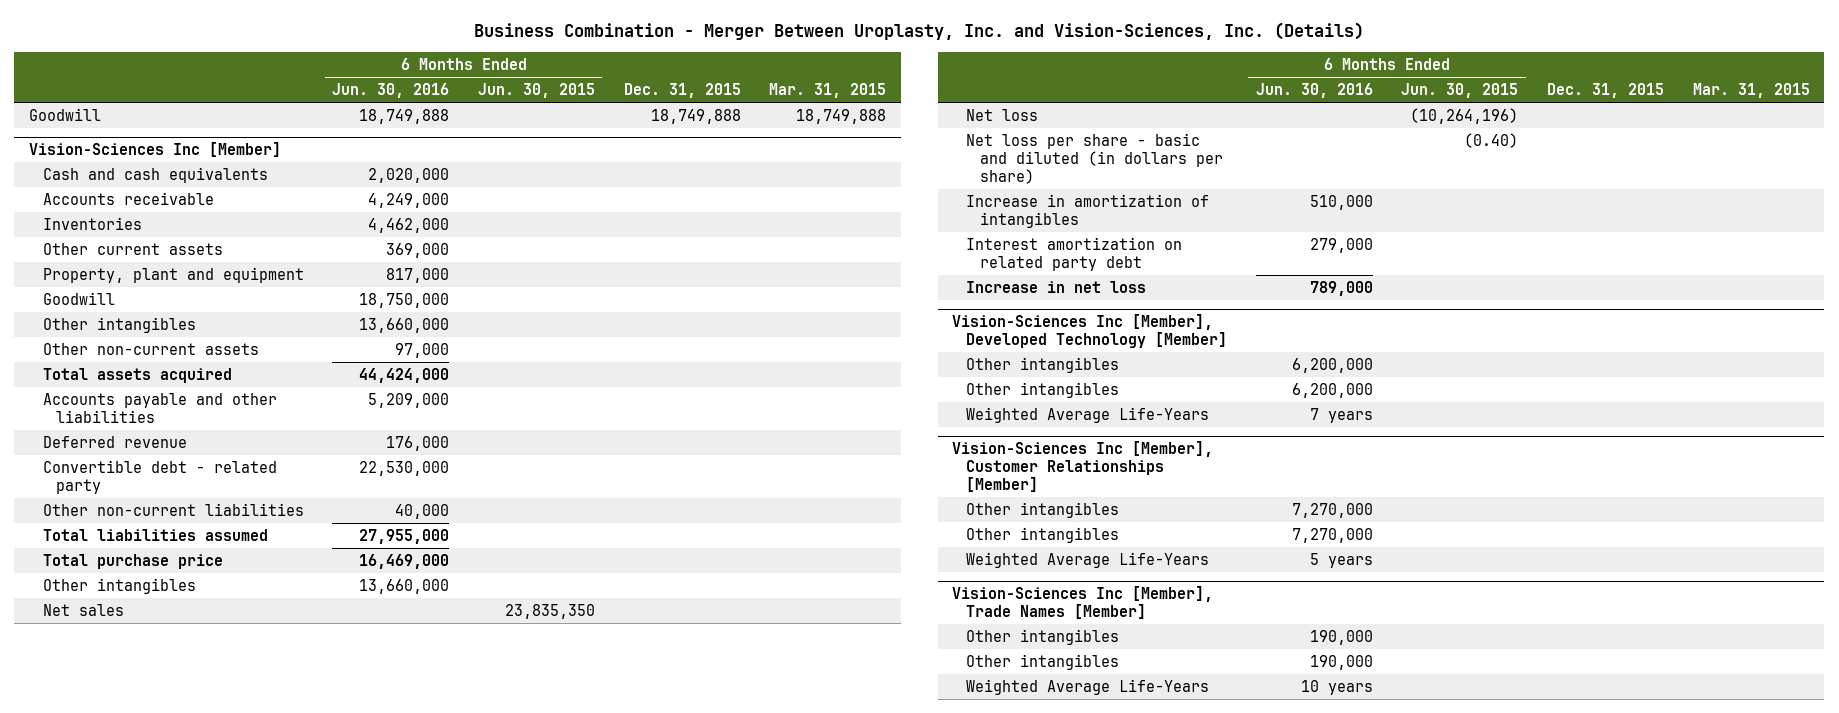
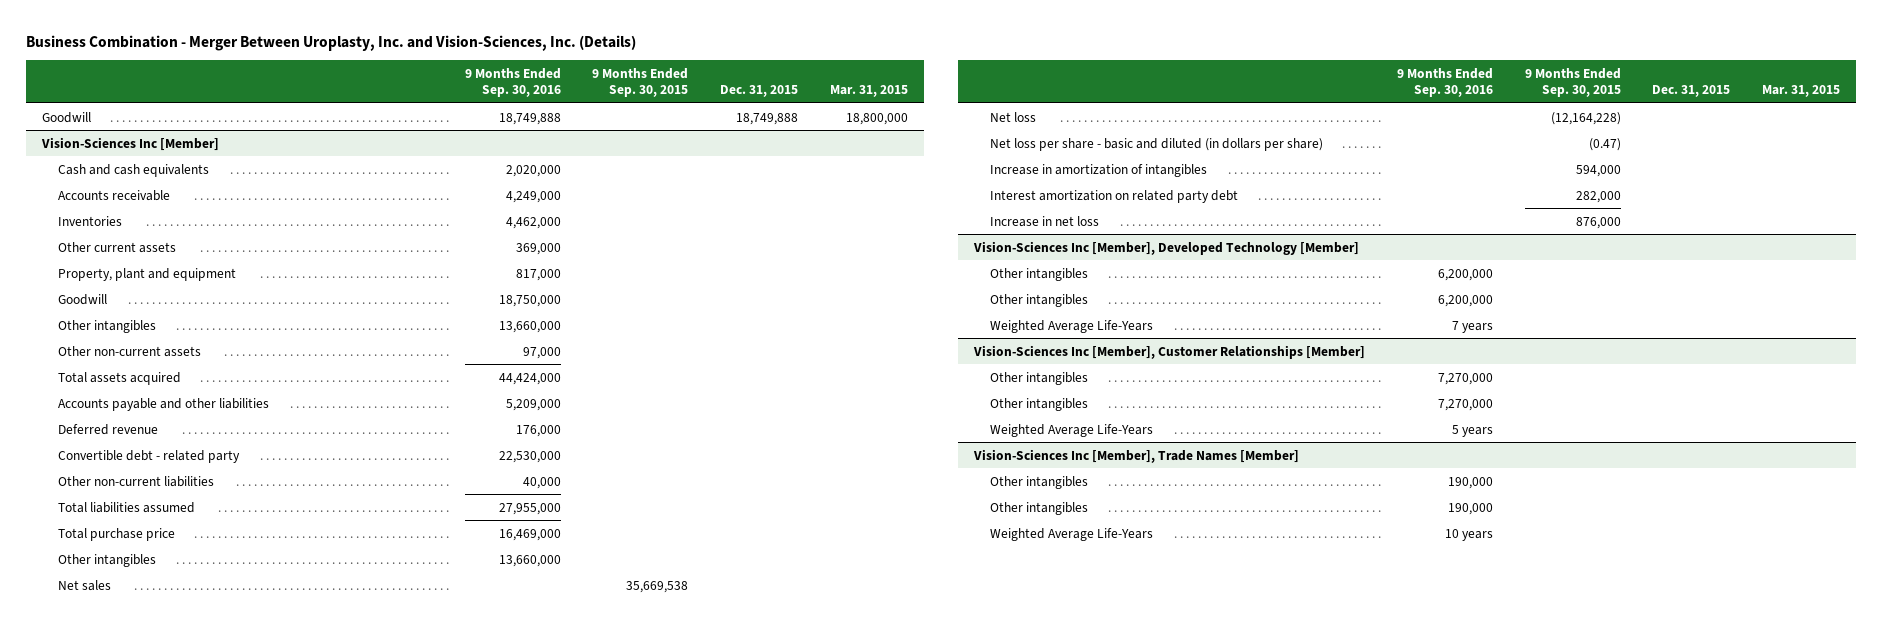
- | 6 Months Ended Jun. 30, 2016 | 6 Months Ended Jun. 30, 2015 | Dec. 31, 2015 | Mar. 31, 2015
+ | 9 Months Ended Sep. 30, 2016 | 9 Months Ended Sep. 30, 2015 | Dec. 31, 2015 | Mar. 31, 2015
- Goodwill | 18,749,888 | | 18,749,888 | 18,749,888
+ Goodwill | 18,749,888 | | 18,749,888 | 18,800,000

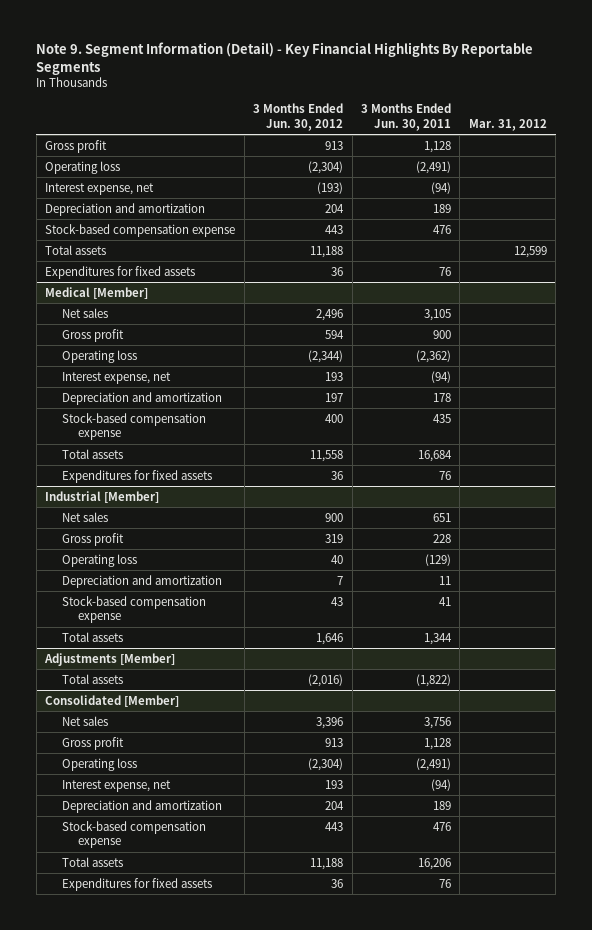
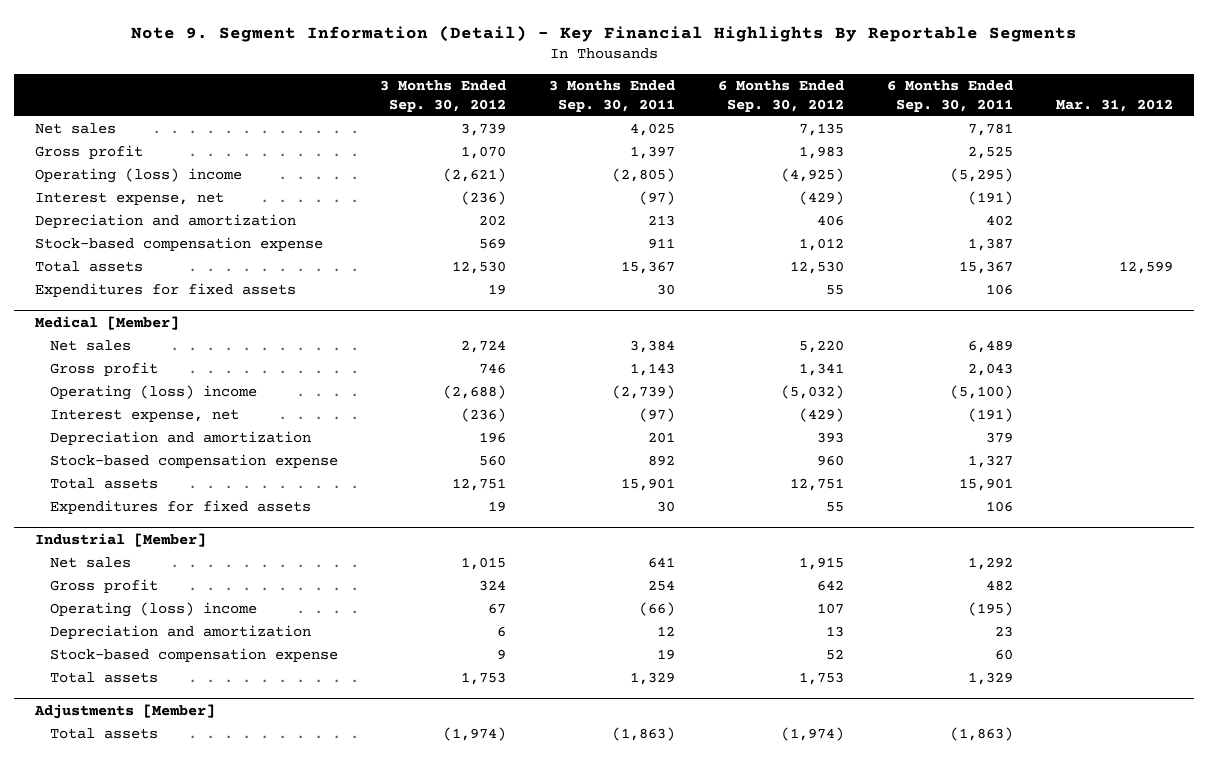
- | 3 Months Ended Jun. 30, 2012 | 3 Months Ended Jun. 30, 2011 | Mar. 31, 2012
+ | 3 Months Ended Sep. 30, 2012 | 3 Months Ended Sep. 30, 2011 | 6 Months Ended Sep. 30, 2012 | 6 Months Ended Sep. 30, 2011 | Mar. 31, 2012
+ Net sales | 3,739 | 4,025 | 7,135 | 7,781 |
- Operating loss | (2,304) | (2,491) |
+ Operating (loss) income | (2,621) | (2,805) | (4,925) | (5,295) |
@ Medical [Member]
- Operating loss | (2,344) | (2,362) |
+ Operating (loss) income | (2,688) | (2,739) | (5,032) | (5,100) |
@ Industrial [Member]
- Operating loss | 40 | (129) |
+ Operating (loss) income | 67 | (66) | 107 | (195) |
- Consolidated [Member]
- Net sales | 3,396 | 3,756 |
- Gross profit | 913 | 1,128 |
- Operating loss | (2,304) | (2,491) |
- Interest expense, net | 193 | (94) |
- Depreciation and amortization | 204 | 189 |
- Stock-based compensation expense | 443 | 476 |
- Total assets | 11,188 | 16,206 |
- Expenditures for fixed assets | 36 | 76 |

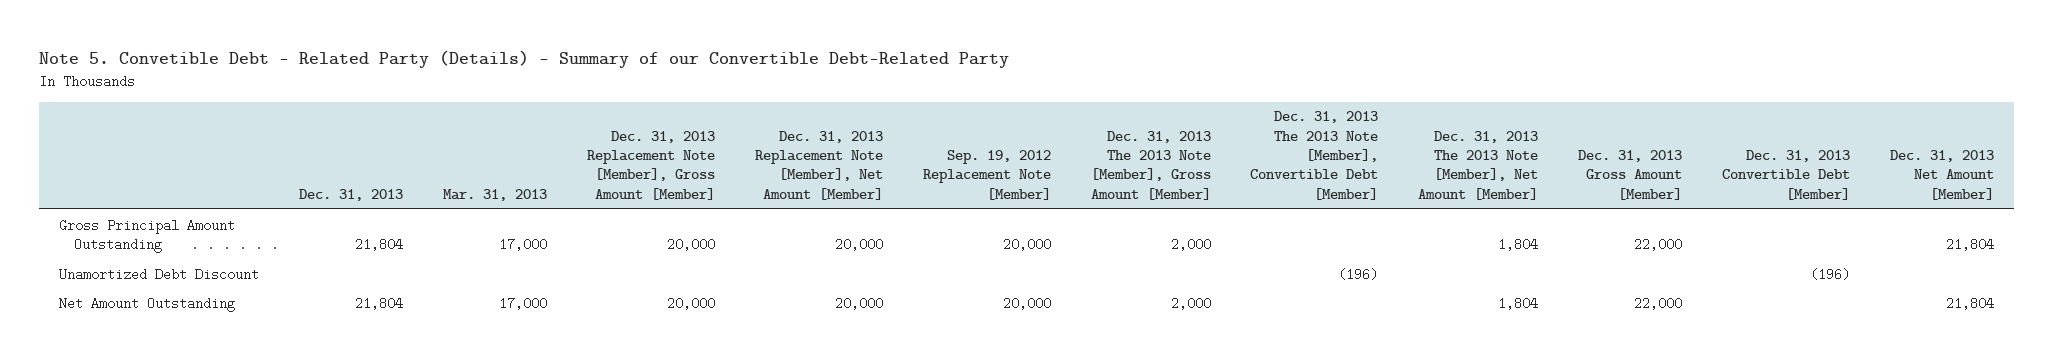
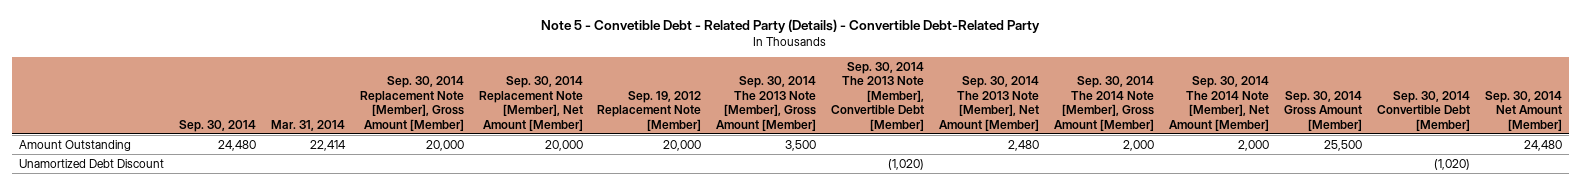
- Note 5. Convetible Debt - Related Party (Details) - Summary of our Convertible Debt-Related Party
+ Note 5 - Convetible Debt - Related Party (Details) - Convertible Debt-Related Party
- | Dec. 31, 2013 | Mar. 31, 2013 | Dec. 31, 2013 Replacement Note [Member], Gross Amount [Member] | Dec. 31, 2013 Replacement Note [Member], Net Amount [Member] | Sep. 19, 2012 Replacement Note [Member] | Dec. 31, 2013 The 2013 Note [Member], Gross Amount [Member] | Dec. 31, 2013 The 2013 Note [Member], Convertible Debt [Member] | Dec. 31, 2013 The 2013 Note [Member], Net Amount [Member] | Dec. 31, 2013 Gross Amount [Member] | Dec. 31, 2013 Convertible Debt [Member] | Dec. 31, 2013 Net Amount [Member]
+ | Sep. 30, 2014 | Mar. 31, 2014 | Sep. 30, 2014 Replacement Note [Member], Gross Amount [Member] | Sep. 30, 2014 Replacement Note [Member], Net Amount [Member] | Sep. 19, 2012 Replacement Note [Member] | Sep. 30, 2014 The 2013 Note [Member], Gross Amount [Member] | Sep. 30, 2014 The 2013 Note [Member], Convertible Debt [Member] | Sep. 30, 2014 The 2013 Note [Member], Net Amount [Member] | Sep. 30, 2014 The 2014 Note [Member], Gross Amount [Member] | Sep. 30, 2014 The 2014 Note [Member], Net Amount [Member] | Sep. 30, 2014 Gross Amount [Member] | Sep. 30, 2014 Convertible Debt [Member] | Sep. 30, 2014 Net Amount [Member]
- Gross Principal Amount Outstanding | 21,804 | 17,000 | 20,000 | 20,000 | 20,000 | 2,000 | | 1,804 | 22,000 | | 21,804
+ Amount Outstanding | 24,480 | 22,414 | 20,000 | 20,000 | 20,000 | 3,500 | | 2,480 | 2,000 | 2,000 | 25,500 | | 24,480
- Net Amount Outstanding | 21,804 | 17,000 | 20,000 | 20,000 | 20,000 | 2,000 | | 1,804 | 22,000 | | 21,804

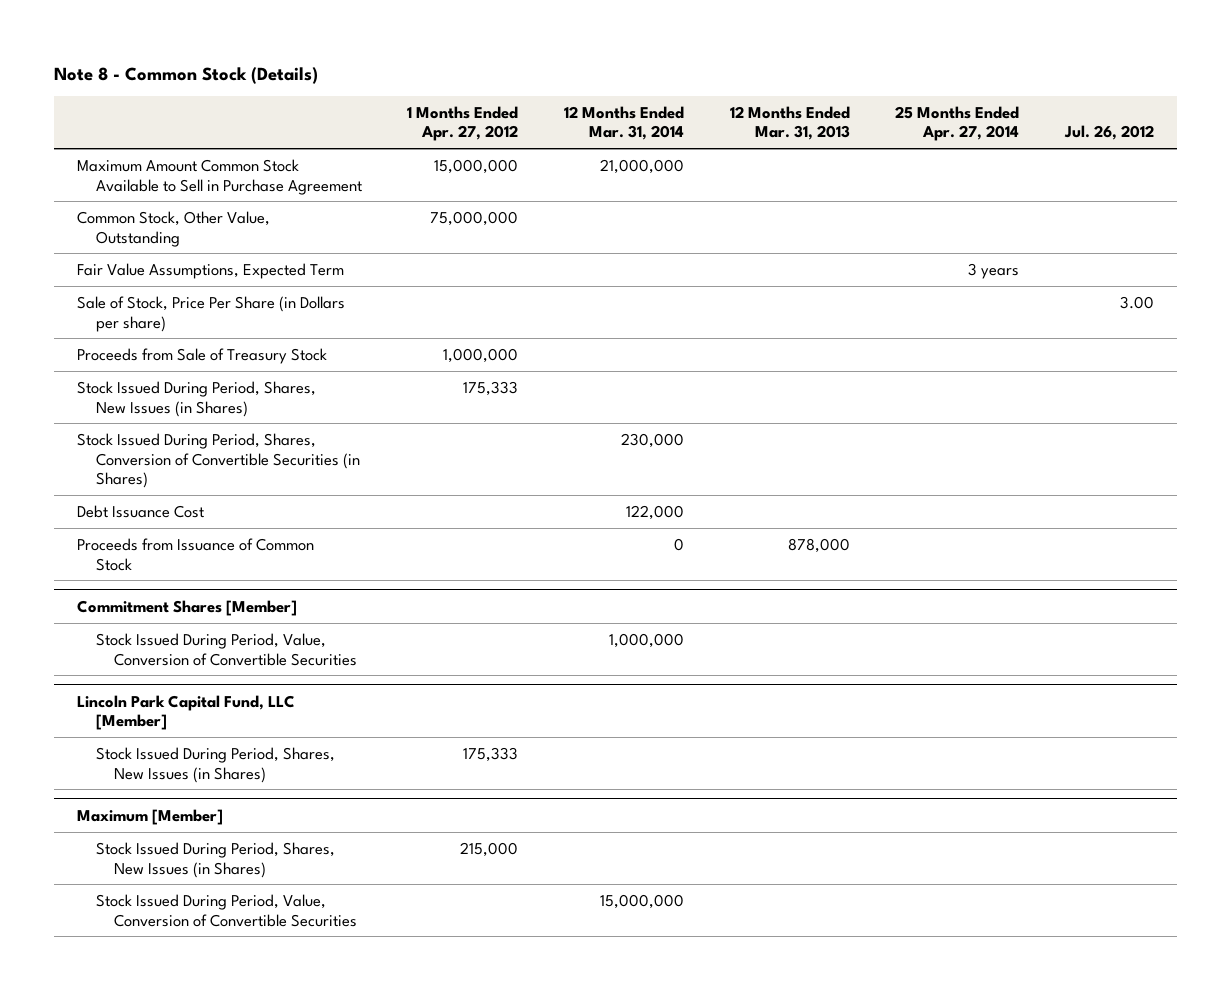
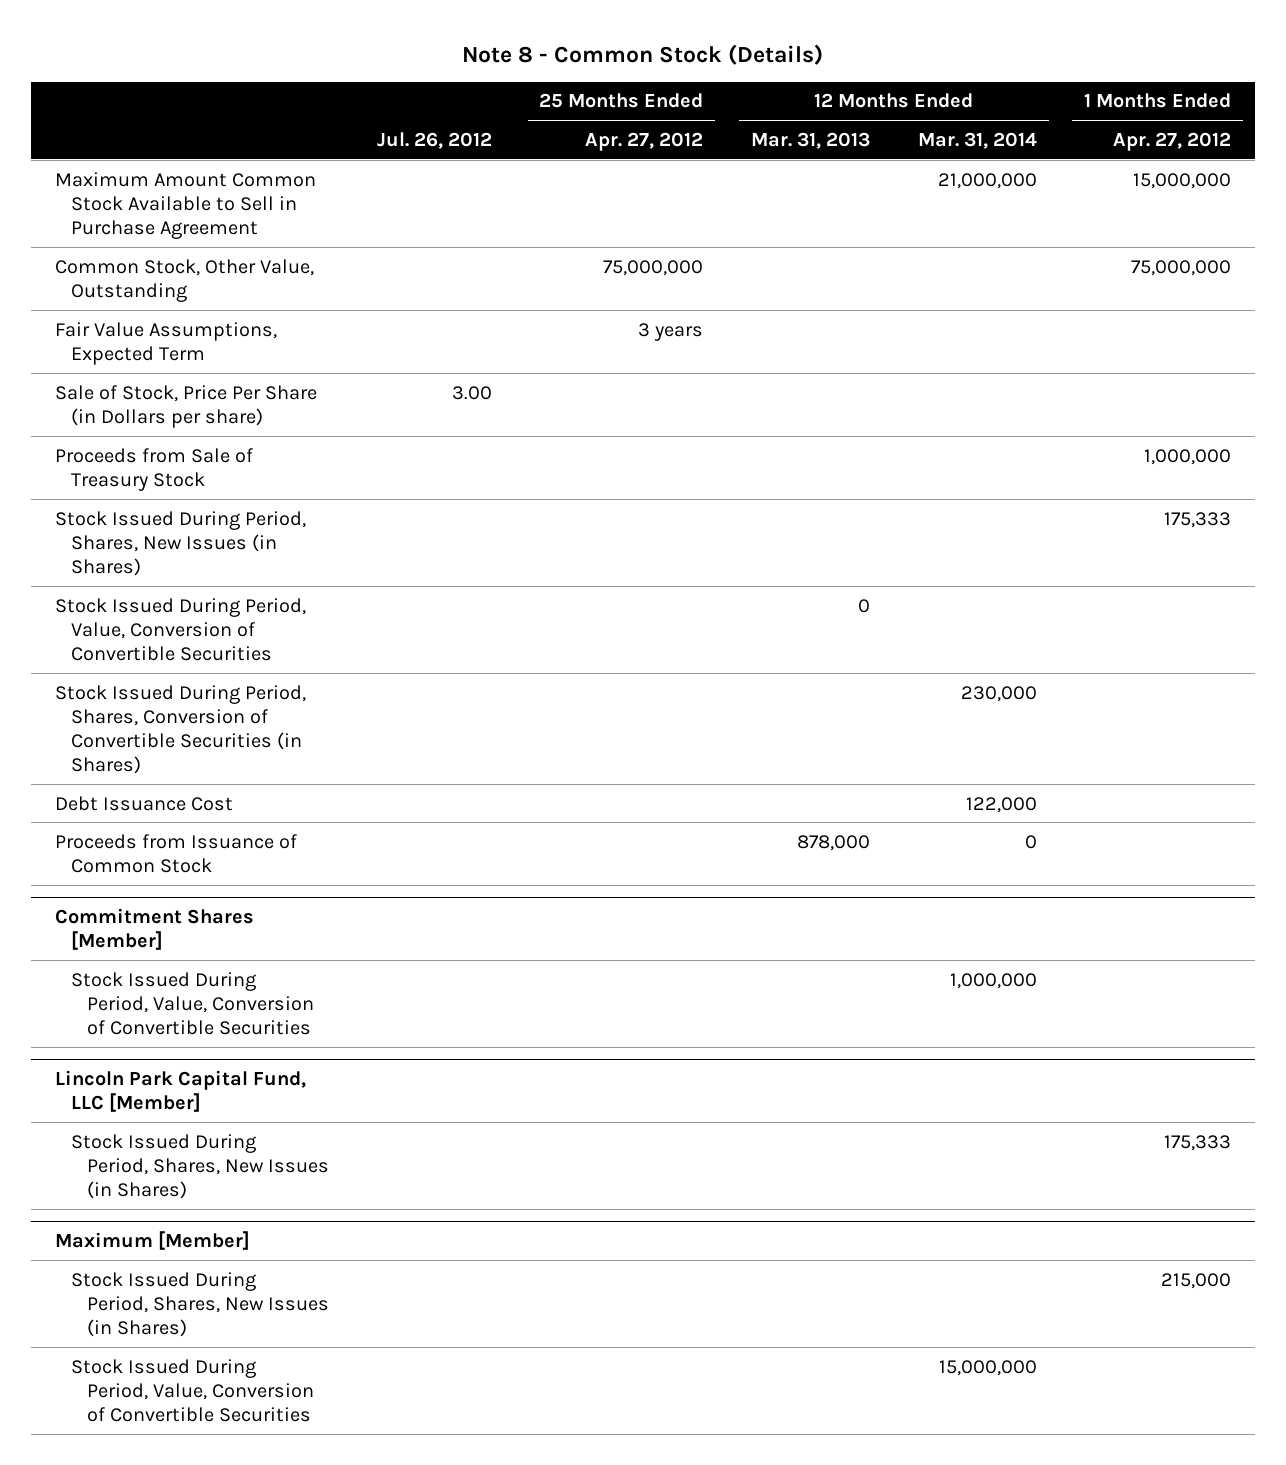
- | 1 Months Ended Apr. 27, 2012 | 12 Months Ended Mar. 31, 2014 | 12 Months Ended Mar. 31, 2013 | 25 Months Ended Apr. 27, 2014 | Jul. 26, 2012
+ | Jul. 26, 2012 | 25 Months Ended Apr. 27, 2012 | 12 Months Ended Mar. 31, 2013 | 12 Months Ended Mar. 31, 2014 | 1 Months Ended Apr. 27, 2012
+ Stock Issued During Period, Value, Conversion of Convertible Securities | | | 0 | |

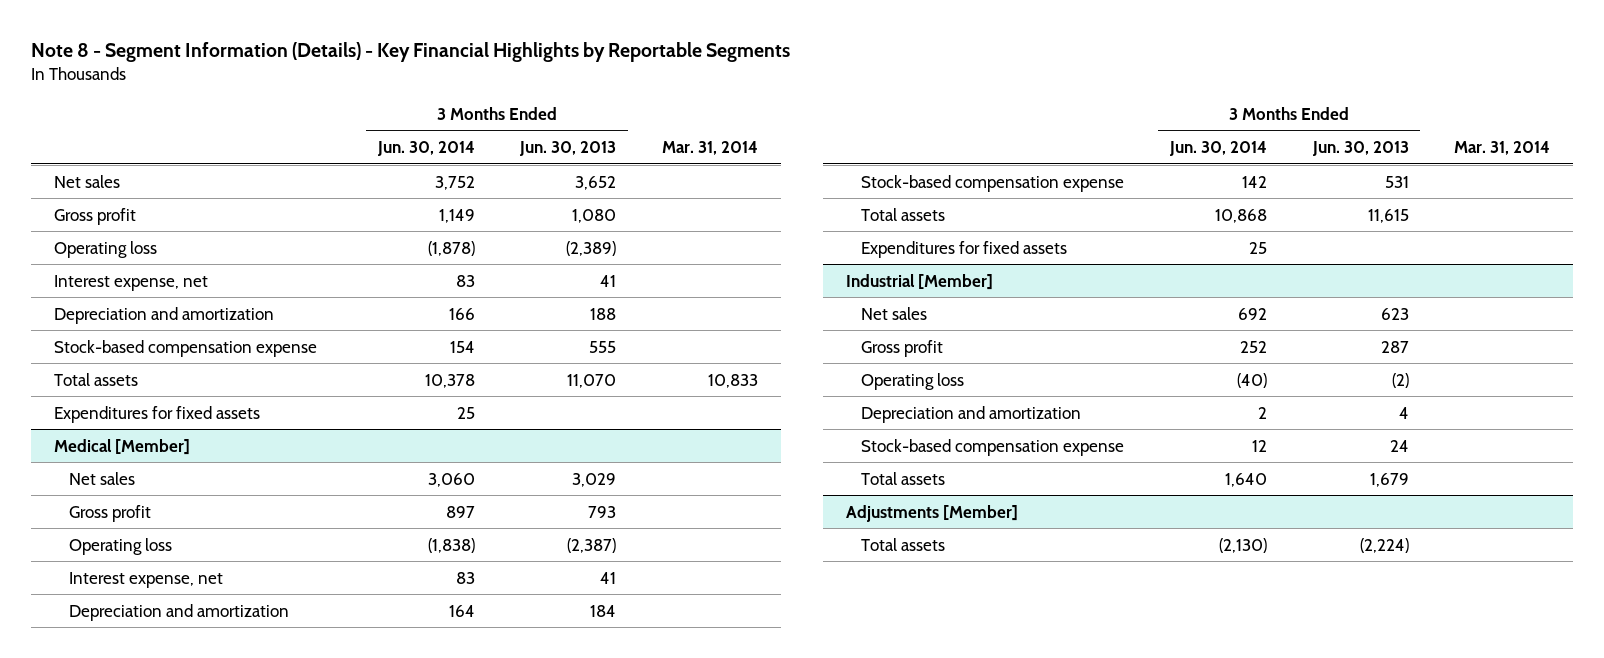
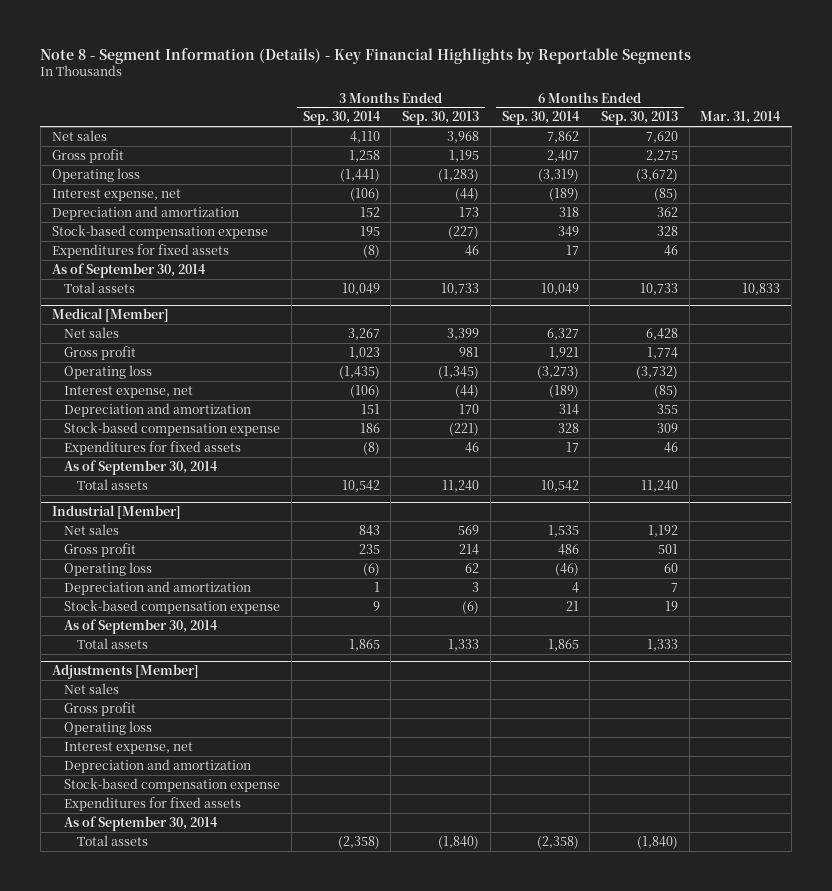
- | 3 Months Ended Jun. 30, 2014 | 3 Months Ended Jun. 30, 2013 | Mar. 31, 2014
+ | 3 Months Ended Sep. 30, 2014 | 3 Months Ended Sep. 30, 2013 | 6 Months Ended Sep. 30, 2014 | 6 Months Ended Sep. 30, 2013 | Mar. 31, 2014
+ As of September 30, 2014
moved down: Total assets | 10,049 | 10,733 | 10,049 | 10,733 | 10,833
@ Medical [Member]
+ As of September 30, 2014
moved down: Total assets | 10,542 | 11,240 | 10,542 | 11,240 |
@ Industrial [Member]
+ As of September 30, 2014
@ Adjustments [Member]
+ Net sales
+ Gross profit
+ Operating loss
+ Interest expense, net
+ Depreciation and amortization
+ Stock-based compensation expense
+ Expenditures for fixed assets
+ As of September 30, 2014

